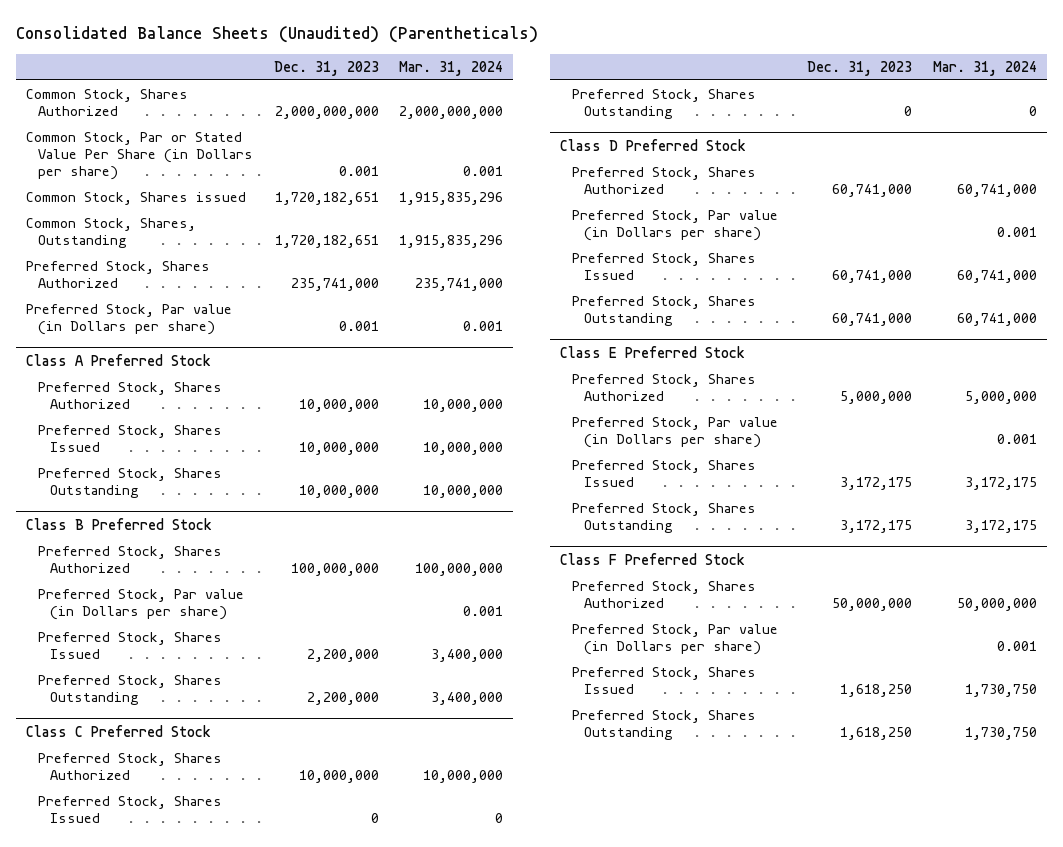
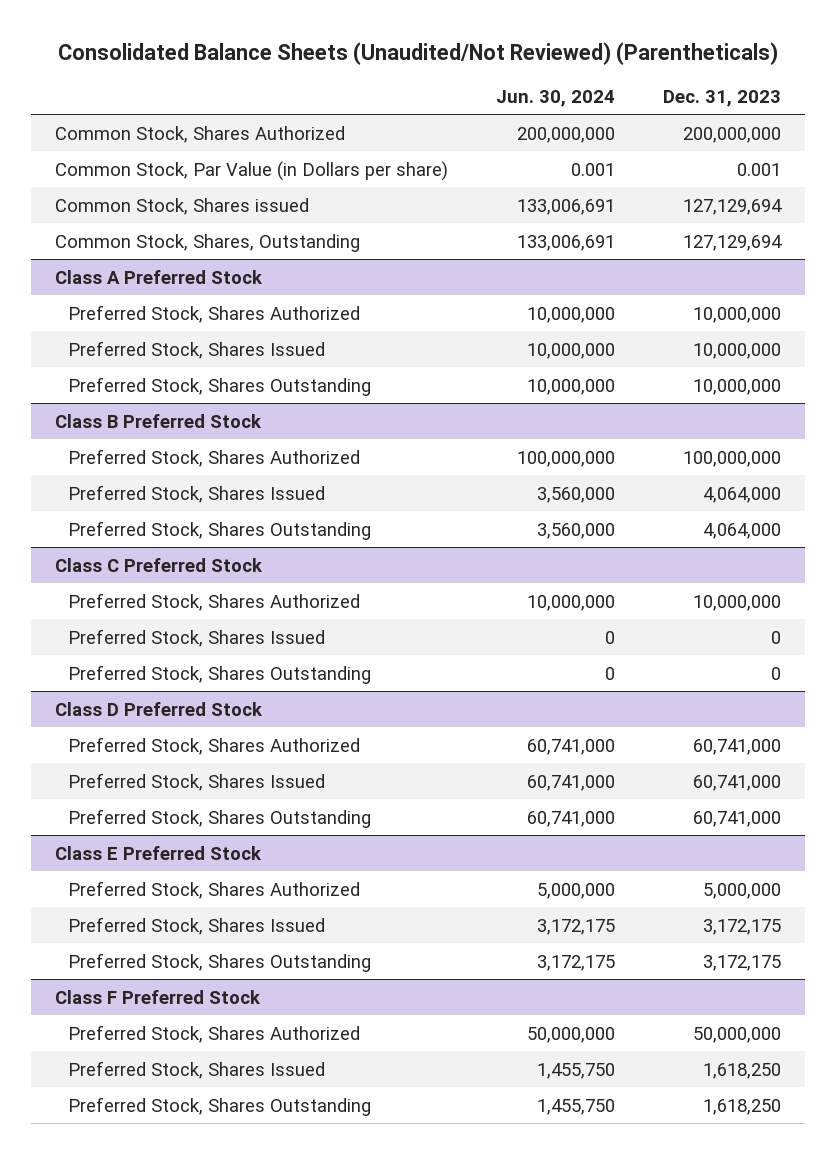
- Consolidated Balance Sheets (Unaudited) (Parentheticals)
+ Consolidated Balance Sheets (Unaudited/Not Reviewed) (Parentheticals)
- | Dec. 31, 2023 | Mar. 31, 2024
+ | Jun. 30, 2024 | Dec. 31, 2023
- Common Stock, Shares Authorized | 2,000,000,000 | 2,000,000,000
- Common Stock, Par or Stated Value Per Share (in Dollars per share) | 0.001 | 0.001
- Common Stock, Shares issued | 1,720,182,651 | 1,915,835,296
- Common Stock, Shares, Outstanding | 1,720,182,651 | 1,915,835,296
- Preferred Stock, Shares Authorized | 235,741,000 | 235,741,000
- Preferred Stock, Par value (in Dollars per share) | 0.001 | 0.001
+ Common Stock, Shares Authorized | 200,000,000 | 200,000,000
+ Common Stock, Par Value (in Dollars per share) | 0.001 | 0.001
+ Common Stock, Shares issued | 133,006,691 | 127,129,694
+ Common Stock, Shares, Outstanding | 133,006,691 | 127,129,694
@ Class B Preferred Stock
- Preferred Stock, Par value (in Dollars per share) | | 0.001
- Preferred Stock, Shares Issued | 2,200,000 | 3,400,000
- Preferred Stock, Shares Outstanding | 2,200,000 | 3,400,000
+ Preferred Stock, Shares Issued | 3,560,000 | 4,064,000
+ Preferred Stock, Shares Outstanding | 3,560,000 | 4,064,000
@ Class D Preferred Stock
- Preferred Stock, Par value (in Dollars per share) | | 0.001
@ Class E Preferred Stock
- Preferred Stock, Par value (in Dollars per share) | | 0.001
@ Class F Preferred Stock
- Preferred Stock, Par value (in Dollars per share) | | 0.001

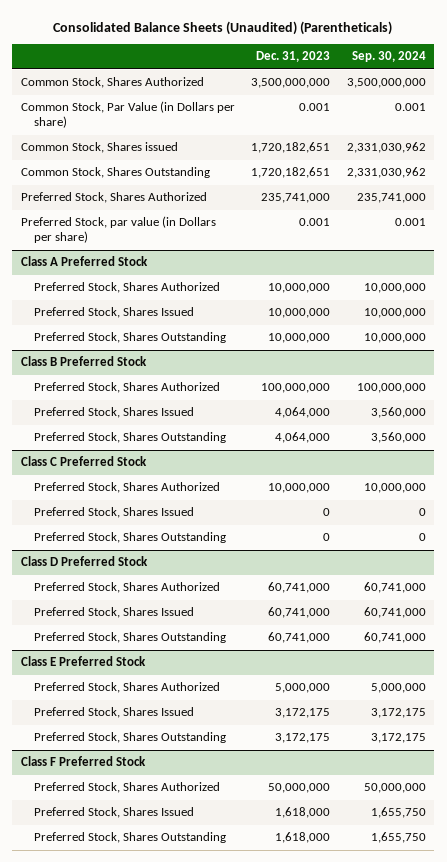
- Consolidated Balance Sheets (Unaudited/Not Reviewed) (Parentheticals)
+ Consolidated Balance Sheets (Unaudited) (Parentheticals)
- | Jun. 30, 2024 | Dec. 31, 2023
+ | Dec. 31, 2023 | Sep. 30, 2024
- Common Stock, Shares Authorized | 200,000,000 | 200,000,000
+ Common Stock, Shares Authorized | 3,500,000,000 | 3,500,000,000
- Common Stock, Shares issued | 133,006,691 | 127,129,694
- Common Stock, Shares, Outstanding | 133,006,691 | 127,129,694
+ Common Stock, Shares issued | 1,720,182,651 | 2,331,030,962
+ Common Stock, Shares Outstanding | 1,720,182,651 | 2,331,030,962
+ Preferred Stock, Shares Authorized | 235,741,000 | 235,741,000
+ Preferred Stock, par value (in Dollars per share) | 0.001 | 0.001
@ Class F Preferred Stock
- Preferred Stock, Shares Issued | 1,455,750 | 1,618,250
- Preferred Stock, Shares Outstanding | 1,455,750 | 1,618,250
+ Preferred Stock, Shares Issued | 1,618,000 | 1,655,750
+ Preferred Stock, Shares Outstanding | 1,618,000 | 1,655,750

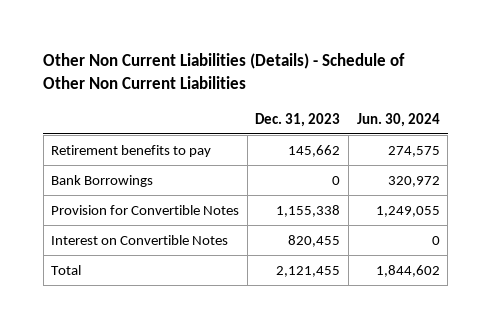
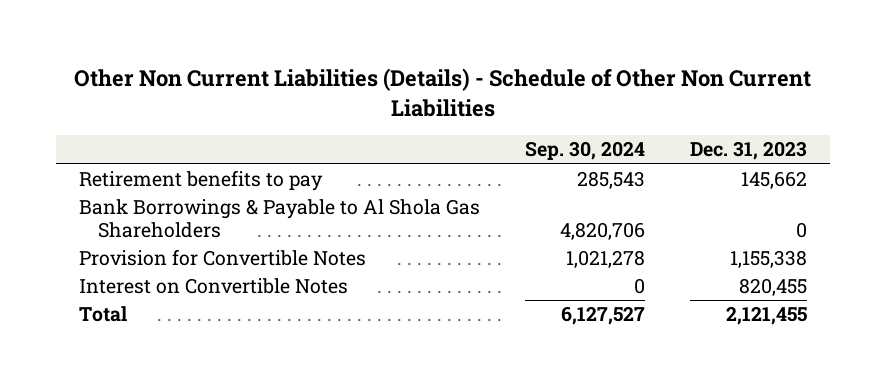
- | Dec. 31, 2023 | Jun. 30, 2024
+ | Sep. 30, 2024 | Dec. 31, 2023
- Bank Borrowings | 0 | 320,972
+ Bank Borrowings & Payable to Al Shola Gas Shareholders | 4,820,706 | 0

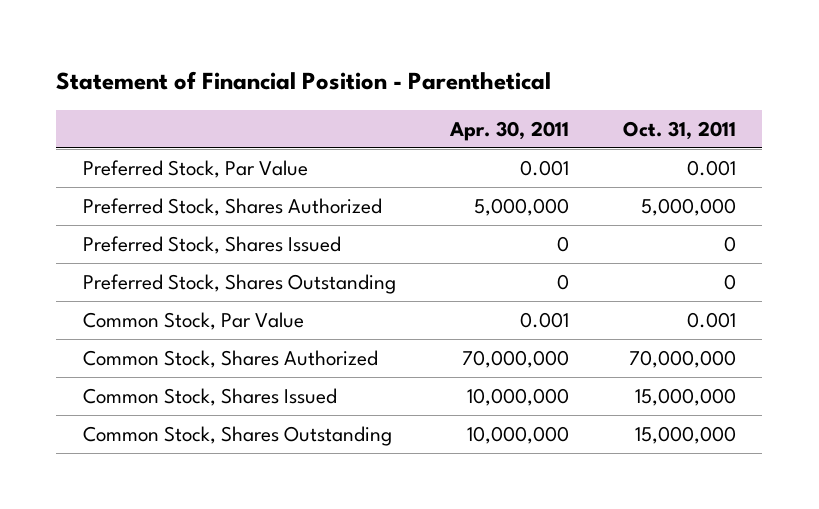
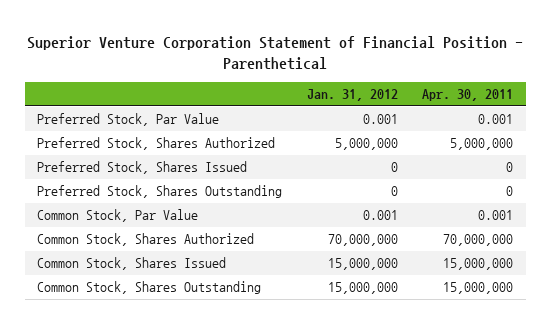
- Statement of Financial Position - Parenthetical
+ Superior Venture Corporation Statement of Financial Position - Parenthetical
- | Apr. 30, 2011 | Oct. 31, 2011
+ | Jan. 31, 2012 | Apr. 30, 2011
- Common Stock, Shares Issued | 10,000,000 | 15,000,000
- Common Stock, Shares Outstanding | 10,000,000 | 15,000,000
+ Common Stock, Shares Issued | 15,000,000 | 15,000,000
+ Common Stock, Shares Outstanding | 15,000,000 | 15,000,000

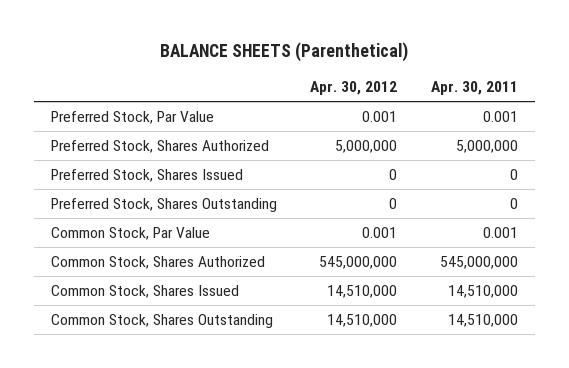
- Superior Venture Corporation Statement of Financial Position - Parenthetical
+ BALANCE SHEETS (Parenthetical)
- | Jan. 31, 2012 | Apr. 30, 2011
+ | Apr. 30, 2012 | Apr. 30, 2011
- Common Stock, Shares Authorized | 70,000,000 | 70,000,000
- Common Stock, Shares Issued | 15,000,000 | 15,000,000
- Common Stock, Shares Outstanding | 15,000,000 | 15,000,000
+ Common Stock, Shares Authorized | 545,000,000 | 545,000,000
+ Common Stock, Shares Issued | 14,510,000 | 14,510,000
+ Common Stock, Shares Outstanding | 14,510,000 | 14,510,000

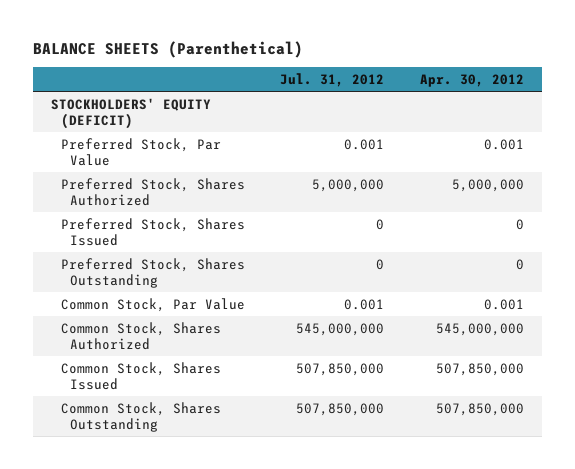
- | Apr. 30, 2012 | Apr. 30, 2011
+ | Jul. 31, 2012 | Apr. 30, 2012
+ STOCKHOLDERS' EQUITY (DEFICIT)
- Common Stock, Shares Issued | 14,510,000 | 14,510,000
- Common Stock, Shares Outstanding | 14,510,000 | 14,510,000
+ Common Stock, Shares Issued | 507,850,000 | 507,850,000
+ Common Stock, Shares Outstanding | 507,850,000 | 507,850,000

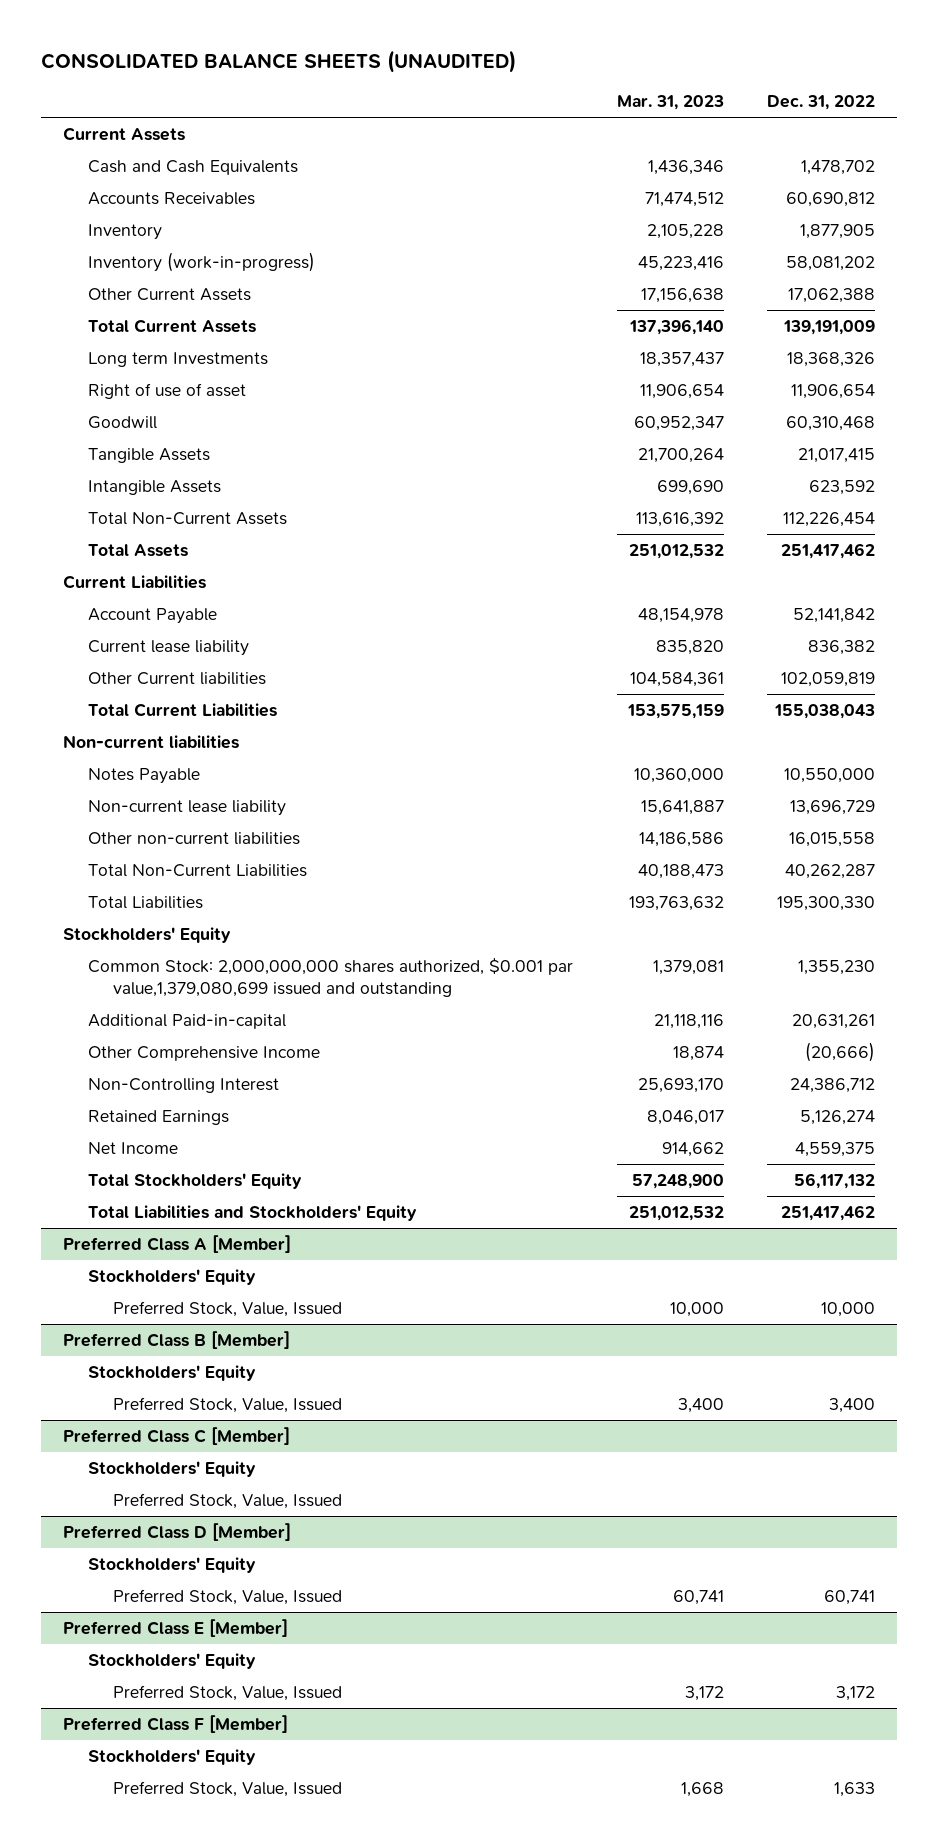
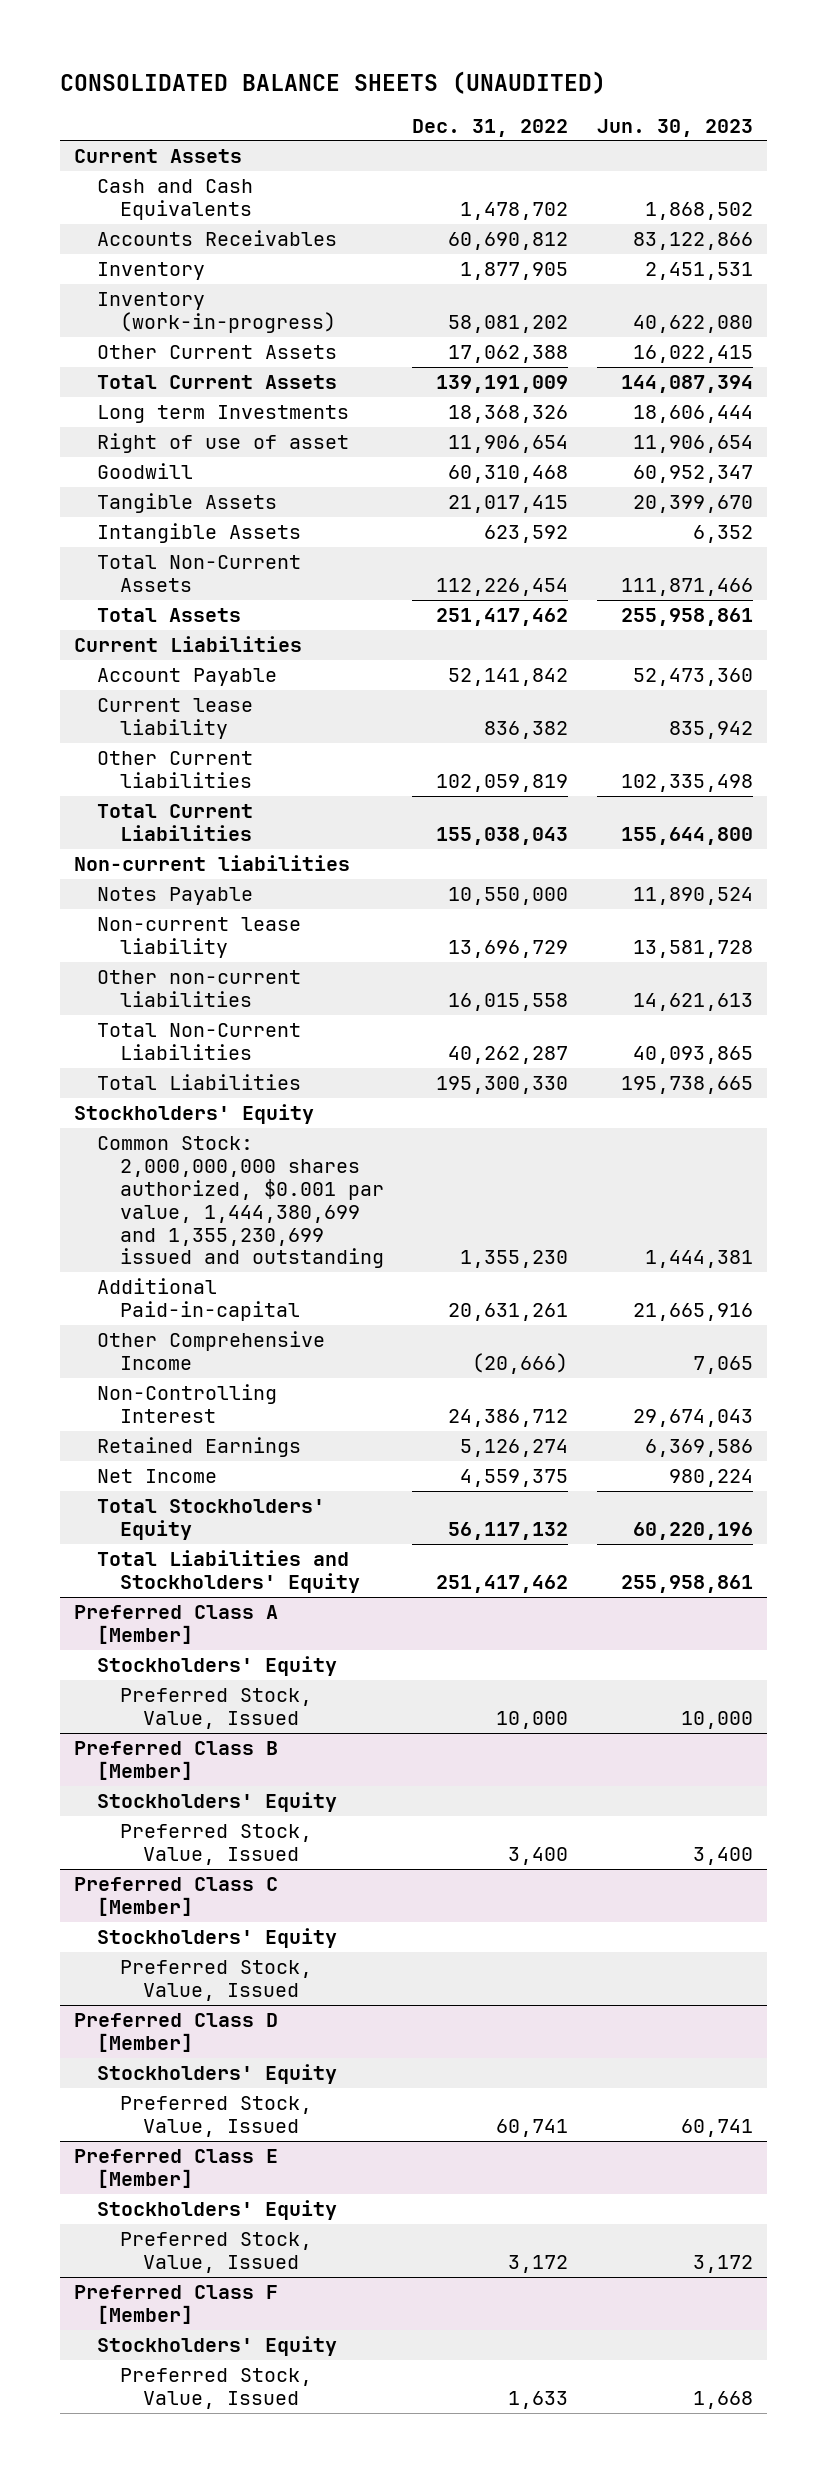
- | Mar. 31, 2023 | Dec. 31, 2022
+ | Dec. 31, 2022 | Jun. 30, 2023
- Common Stock: 2,000,000,000 shares authorized, $0.001 par value,1,379,080,699 issued and outstanding | 1,379,081 | 1,355,230
+ Common Stock: 2,000,000,000 shares authorized, $0.001 par value, 1,444,380,699 and 1,355,230,699 issued and outstanding | 1,355,230 | 1,444,381

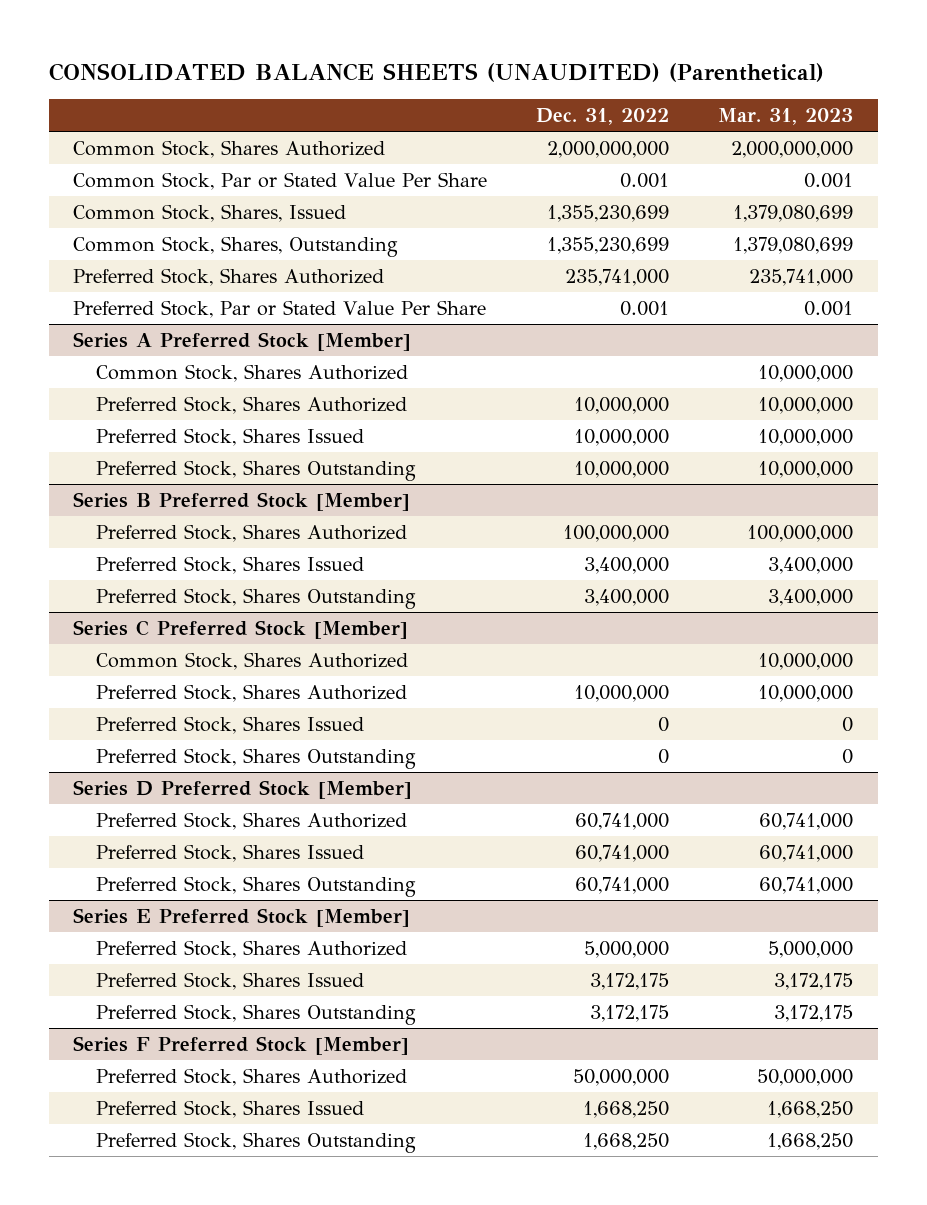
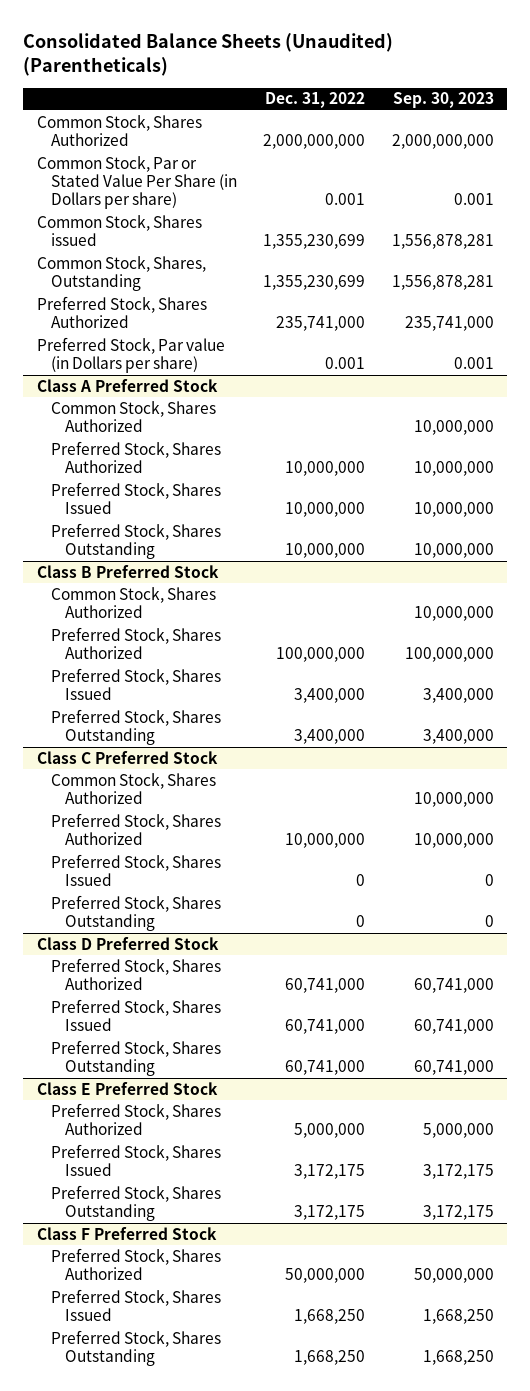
- CONSOLIDATED BALANCE SHEETS (UNAUDITED) (Parenthetical)
+ Consolidated Balance Sheets (Unaudited) (Parentheticals)
- | Dec. 31, 2022 | Mar. 31, 2023
+ | Dec. 31, 2022 | Sep. 30, 2023
- Common Stock, Par or Stated Value Per Share | 0.001 | 0.001
- Common Stock, Shares, Issued | 1,355,230,699 | 1,379,080,699
+ Common Stock, Par or Stated Value Per Share (in Dollars per share) | 0.001 | 0.001
+ Common Stock, Shares issued | 1,355,230,699 | 1,556,878,281
- Preferred Stock, Par or Stated Value Per Share | 0.001 | 0.001
- Series A Preferred Stock [Member]
+ Preferred Stock, Par value (in Dollars per share) | 0.001 | 0.001
+ Class A Preferred Stock
- Series B Preferred Stock [Member]
+ Class B Preferred Stock
+ Common Stock, Shares Authorized | | 10,000,000
- Series C Preferred Stock [Member]
+ Class C Preferred Stock
- Series D Preferred Stock [Member]
+ Class D Preferred Stock
- Series E Preferred Stock [Member]
+ Class E Preferred Stock
- Series F Preferred Stock [Member]
+ Class F Preferred Stock

